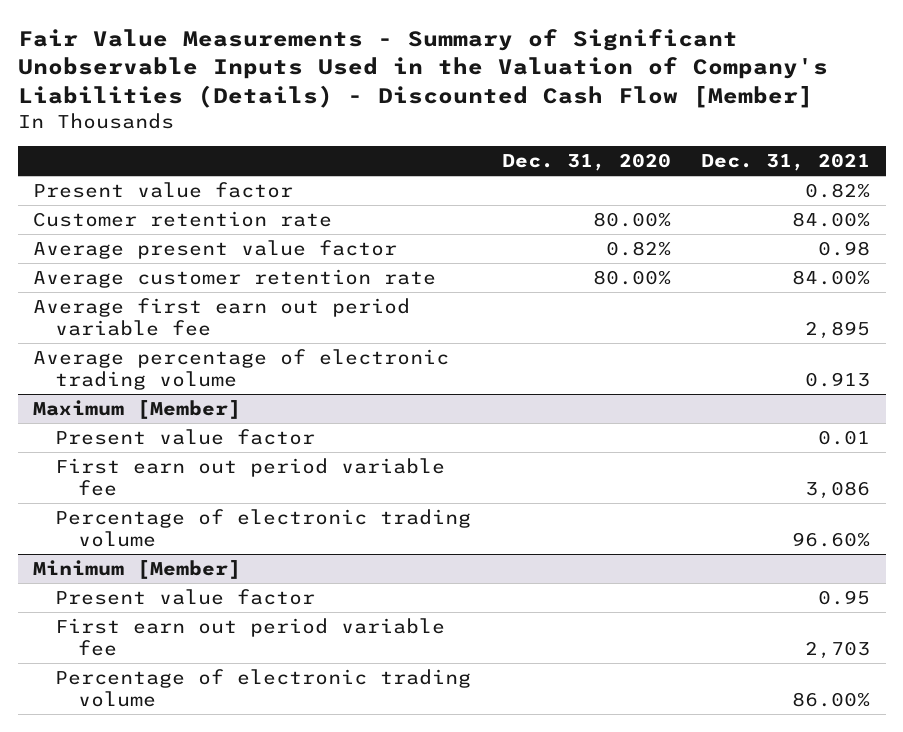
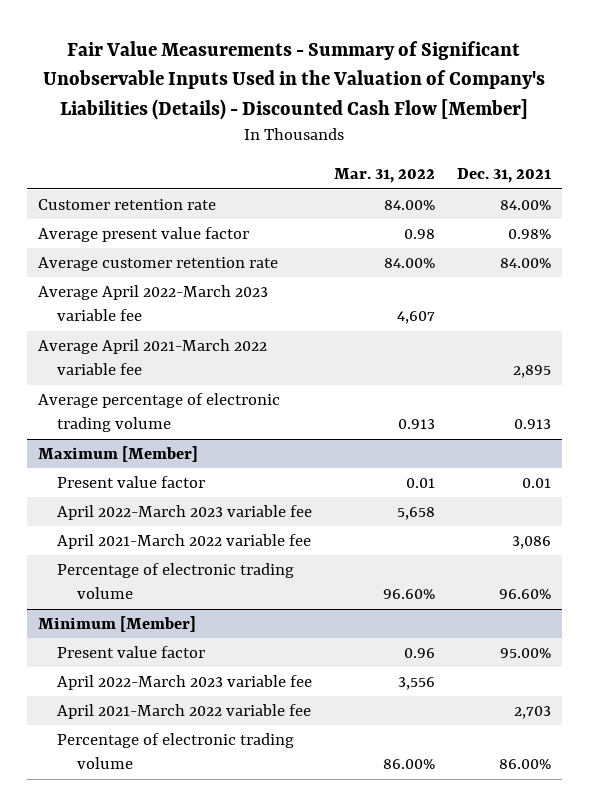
- | Dec. 31, 2020 | Dec. 31, 2021
+ | Mar. 31, 2022 | Dec. 31, 2021
- Present value factor | | 0.82%
- Average present value factor | 0.82% | 0.98
+ Average present value factor | 0.98 | 0.98%
- Average first earn out period variable fee | | 2,895
+ Average April 2022-March 2023 variable fee | 4,607 |
+ Average April 2021-March 2022 variable fee | | 2,895
@ Maximum [Member]
- First earn out period variable fee | | 3,086
+ April 2022-March 2023 variable fee | 5,658 |
+ April 2021-March 2022 variable fee | | 3,086
@ Minimum [Member]
- Present value factor | | 0.95
- First earn out period variable fee | | 2,703
+ Present value factor | 0.96 | 95.00%
+ April 2022-March 2023 variable fee | 3,556 |
+ April 2021-March 2022 variable fee | | 2,703

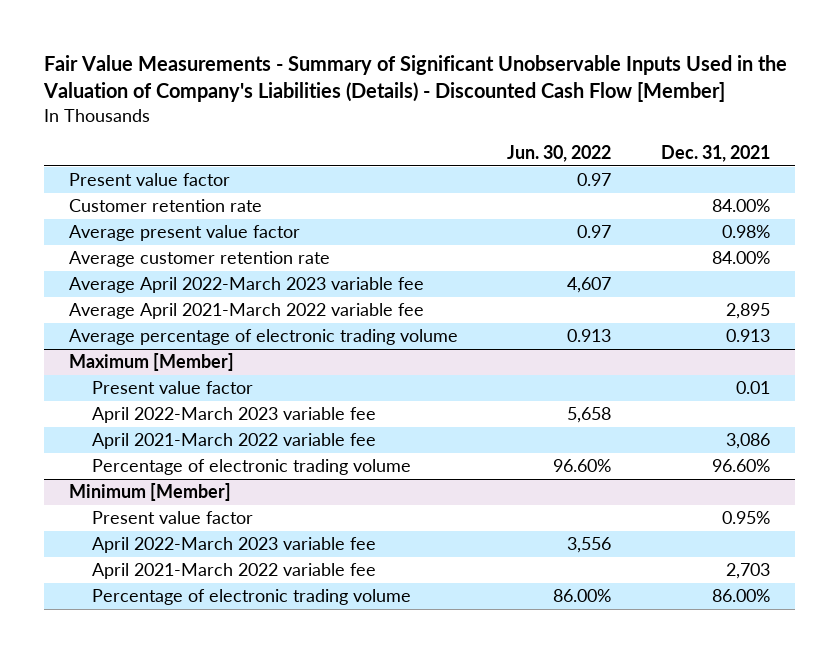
- | Mar. 31, 2022 | Dec. 31, 2021
+ | Jun. 30, 2022 | Dec. 31, 2021
+ Present value factor | 0.97 |
@ Minimum [Member]
- Present value factor | 0.96 | 95.00%
+ Present value factor | | 0.95%

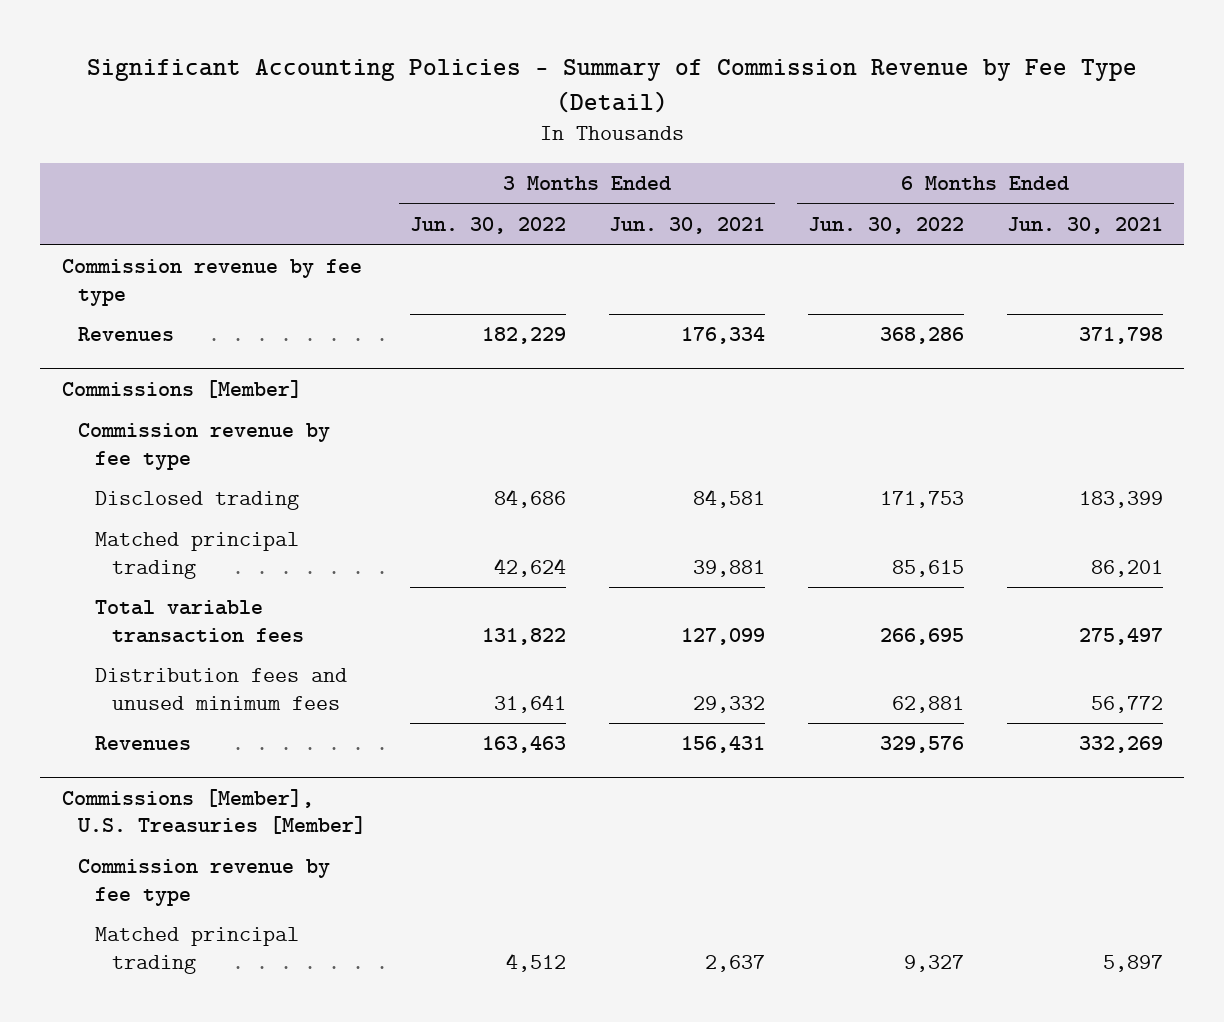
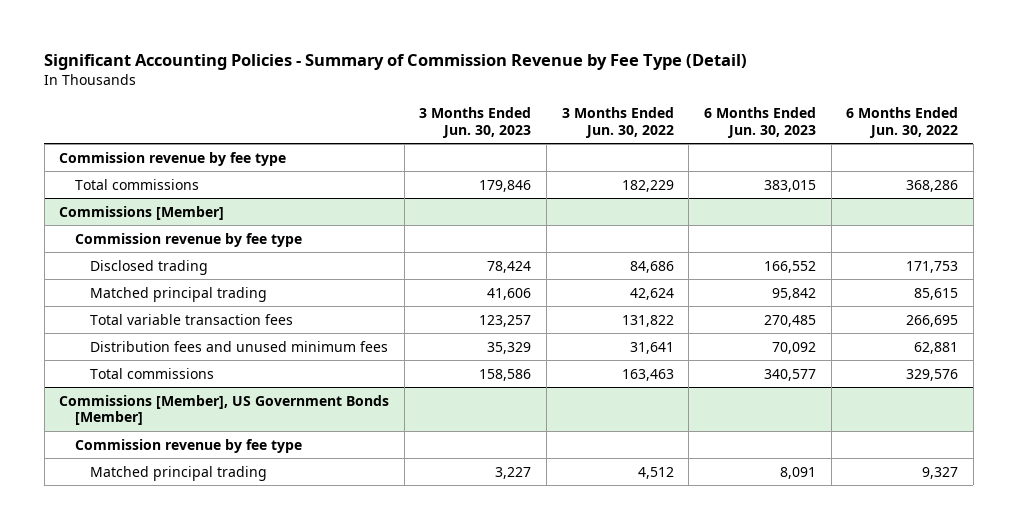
- | 3 Months Ended Jun. 30, 2022 | 3 Months Ended Jun. 30, 2021 | 6 Months Ended Jun. 30, 2022 | 6 Months Ended Jun. 30, 2021
+ | 3 Months Ended Jun. 30, 2023 | 3 Months Ended Jun. 30, 2022 | 6 Months Ended Jun. 30, 2023 | 6 Months Ended Jun. 30, 2022
- Revenues | 182,229 | 176,334 | 368,286 | 371,798
+ Total commissions | 179,846 | 182,229 | 383,015 | 368,286
@ Commissions [Member]
- Revenues | 163,463 | 156,431 | 329,576 | 332,269
- Commissions [Member], U.S. Treasuries [Member]
@ Commissions [Member]
+ Total commissions | 158,586 | 163,463 | 340,577 | 329,576
+ Commissions [Member], US Government Bonds [Member]

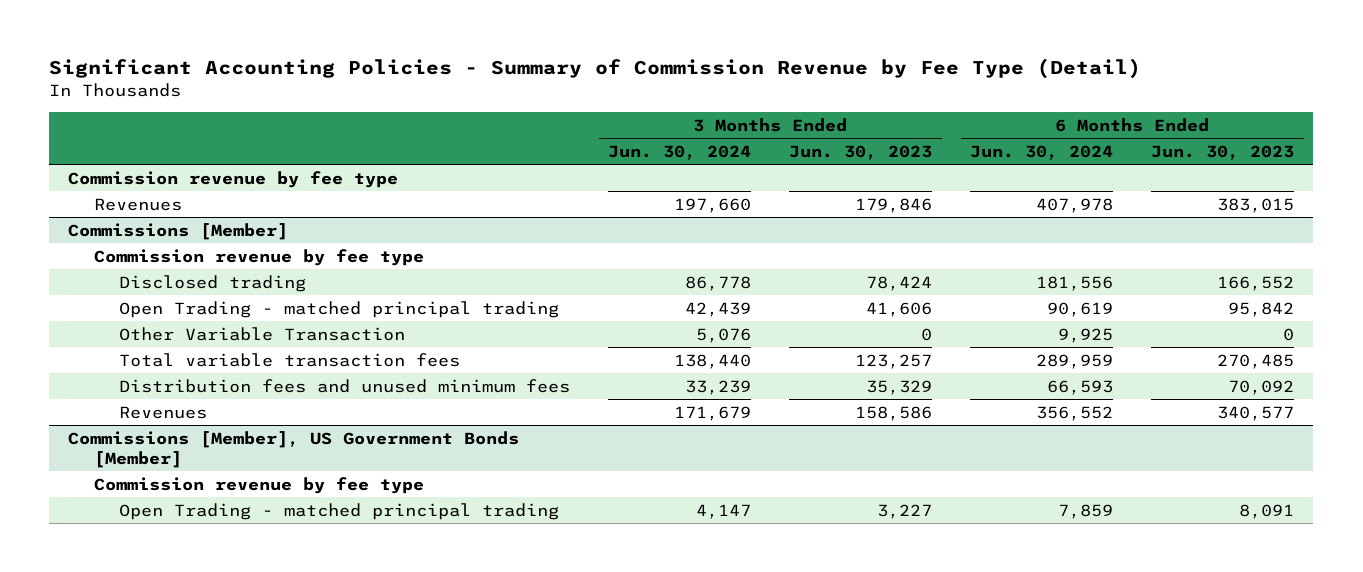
- | 3 Months Ended Jun. 30, 2023 | 3 Months Ended Jun. 30, 2022 | 6 Months Ended Jun. 30, 2023 | 6 Months Ended Jun. 30, 2022
+ | 3 Months Ended Jun. 30, 2024 | 3 Months Ended Jun. 30, 2023 | 6 Months Ended Jun. 30, 2024 | 6 Months Ended Jun. 30, 2023
- Total commissions | 179,846 | 182,229 | 383,015 | 368,286
+ Revenues | 197,660 | 179,846 | 407,978 | 383,015
@ Commissions [Member]
- Matched principal trading | 41,606 | 42,624 | 95,842 | 85,615
+ Open Trading - matched principal trading | 42,439 | 41,606 | 90,619 | 95,842
+ Other Variable Transaction | 5,076 | 0 | 9,925 | 0
- Total commissions | 158,586 | 163,463 | 340,577 | 329,576
+ Revenues | 171,679 | 158,586 | 356,552 | 340,577
@ Commissions [Member], US Government Bonds [Member]
- Matched principal trading | 3,227 | 4,512 | 8,091 | 9,327
+ Open Trading - matched principal trading | 4,147 | 3,227 | 7,859 | 8,091

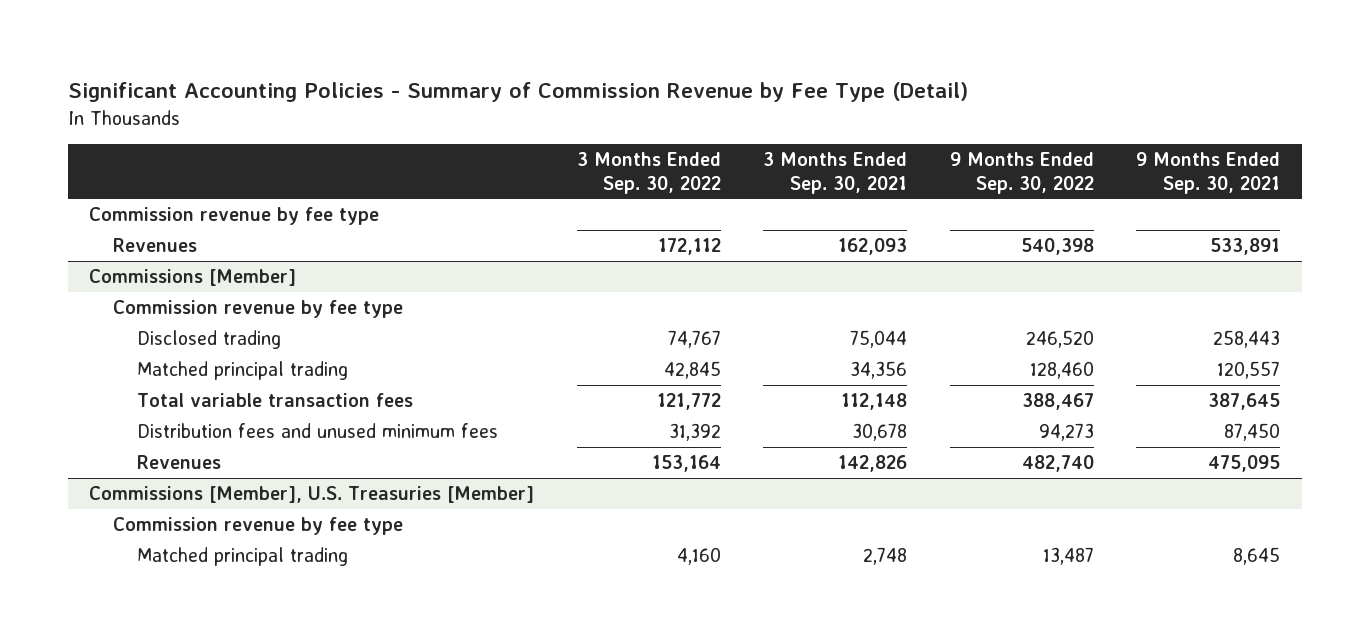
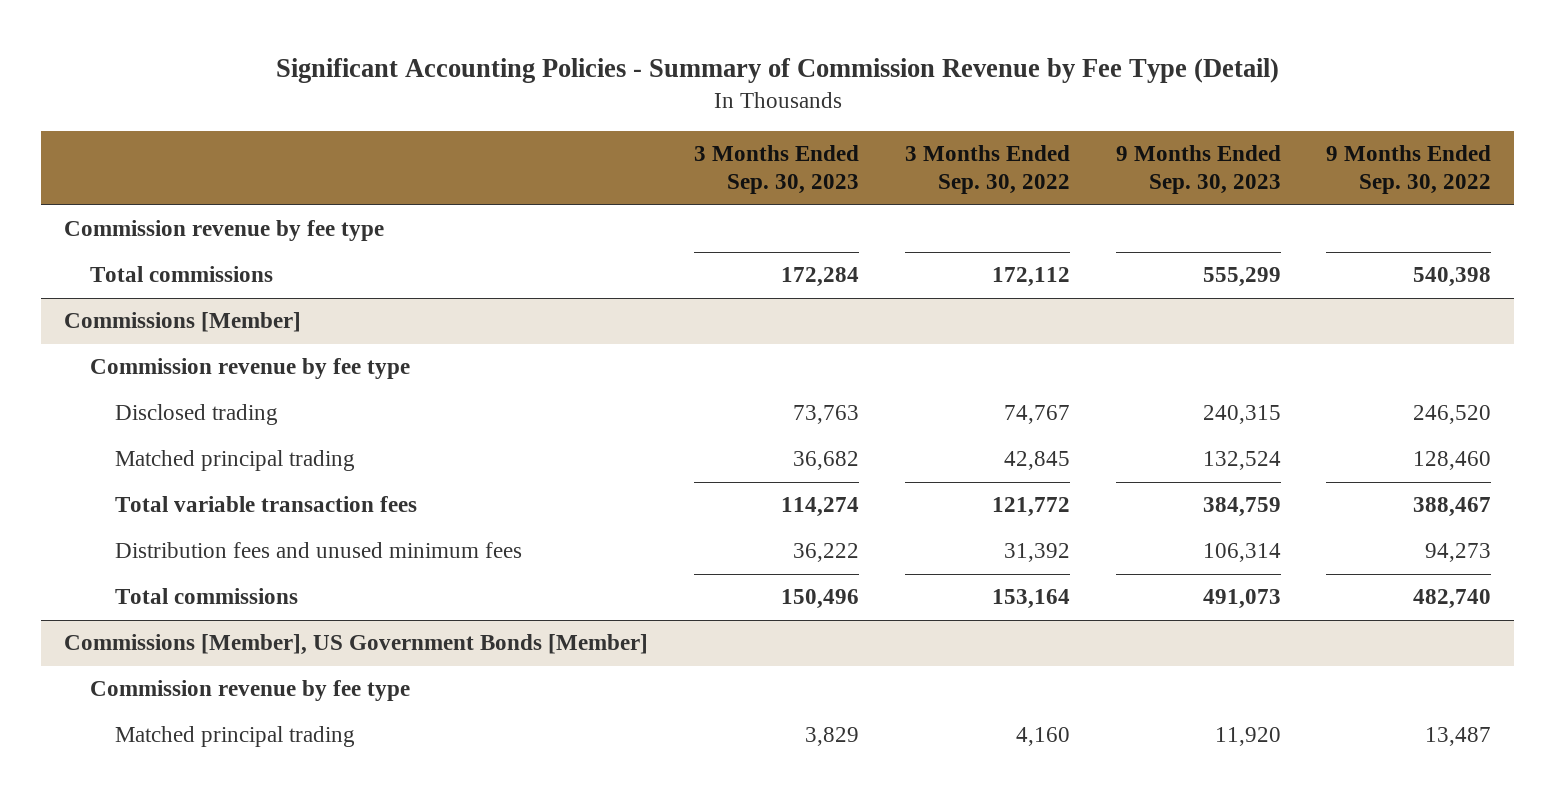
- | 3 Months Ended Sep. 30, 2022 | 3 Months Ended Sep. 30, 2021 | 9 Months Ended Sep. 30, 2022 | 9 Months Ended Sep. 30, 2021
+ | 3 Months Ended Sep. 30, 2023 | 3 Months Ended Sep. 30, 2022 | 9 Months Ended Sep. 30, 2023 | 9 Months Ended Sep. 30, 2022
- Revenues | 172,112 | 162,093 | 540,398 | 533,891
+ Total commissions | 172,284 | 172,112 | 555,299 | 540,398
@ Commissions [Member]
- Revenues | 153,164 | 142,826 | 482,740 | 475,095
- Commissions [Member], U.S. Treasuries [Member]
@ Commissions [Member]
+ Total commissions | 150,496 | 153,164 | 491,073 | 482,740
+ Commissions [Member], US Government Bonds [Member]

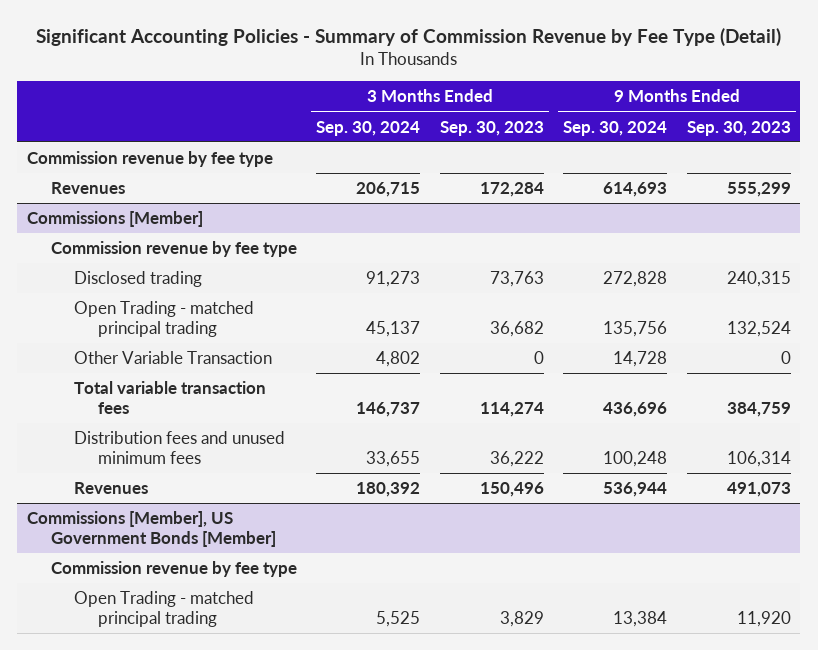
- | 3 Months Ended Sep. 30, 2023 | 3 Months Ended Sep. 30, 2022 | 9 Months Ended Sep. 30, 2023 | 9 Months Ended Sep. 30, 2022
+ | 3 Months Ended Sep. 30, 2024 | 3 Months Ended Sep. 30, 2023 | 9 Months Ended Sep. 30, 2024 | 9 Months Ended Sep. 30, 2023
- Total commissions | 172,284 | 172,112 | 555,299 | 540,398
+ Revenues | 206,715 | 172,284 | 614,693 | 555,299
@ Commissions [Member]
- Matched principal trading | 36,682 | 42,845 | 132,524 | 128,460
+ Open Trading - matched principal trading | 45,137 | 36,682 | 135,756 | 132,524
+ Other Variable Transaction | 4,802 | 0 | 14,728 | 0
- Total commissions | 150,496 | 153,164 | 491,073 | 482,740
+ Revenues | 180,392 | 150,496 | 536,944 | 491,073
@ Commissions [Member], US Government Bonds [Member]
- Matched principal trading | 3,829 | 4,160 | 11,920 | 13,487
+ Open Trading - matched principal trading | 5,525 | 3,829 | 13,384 | 11,920

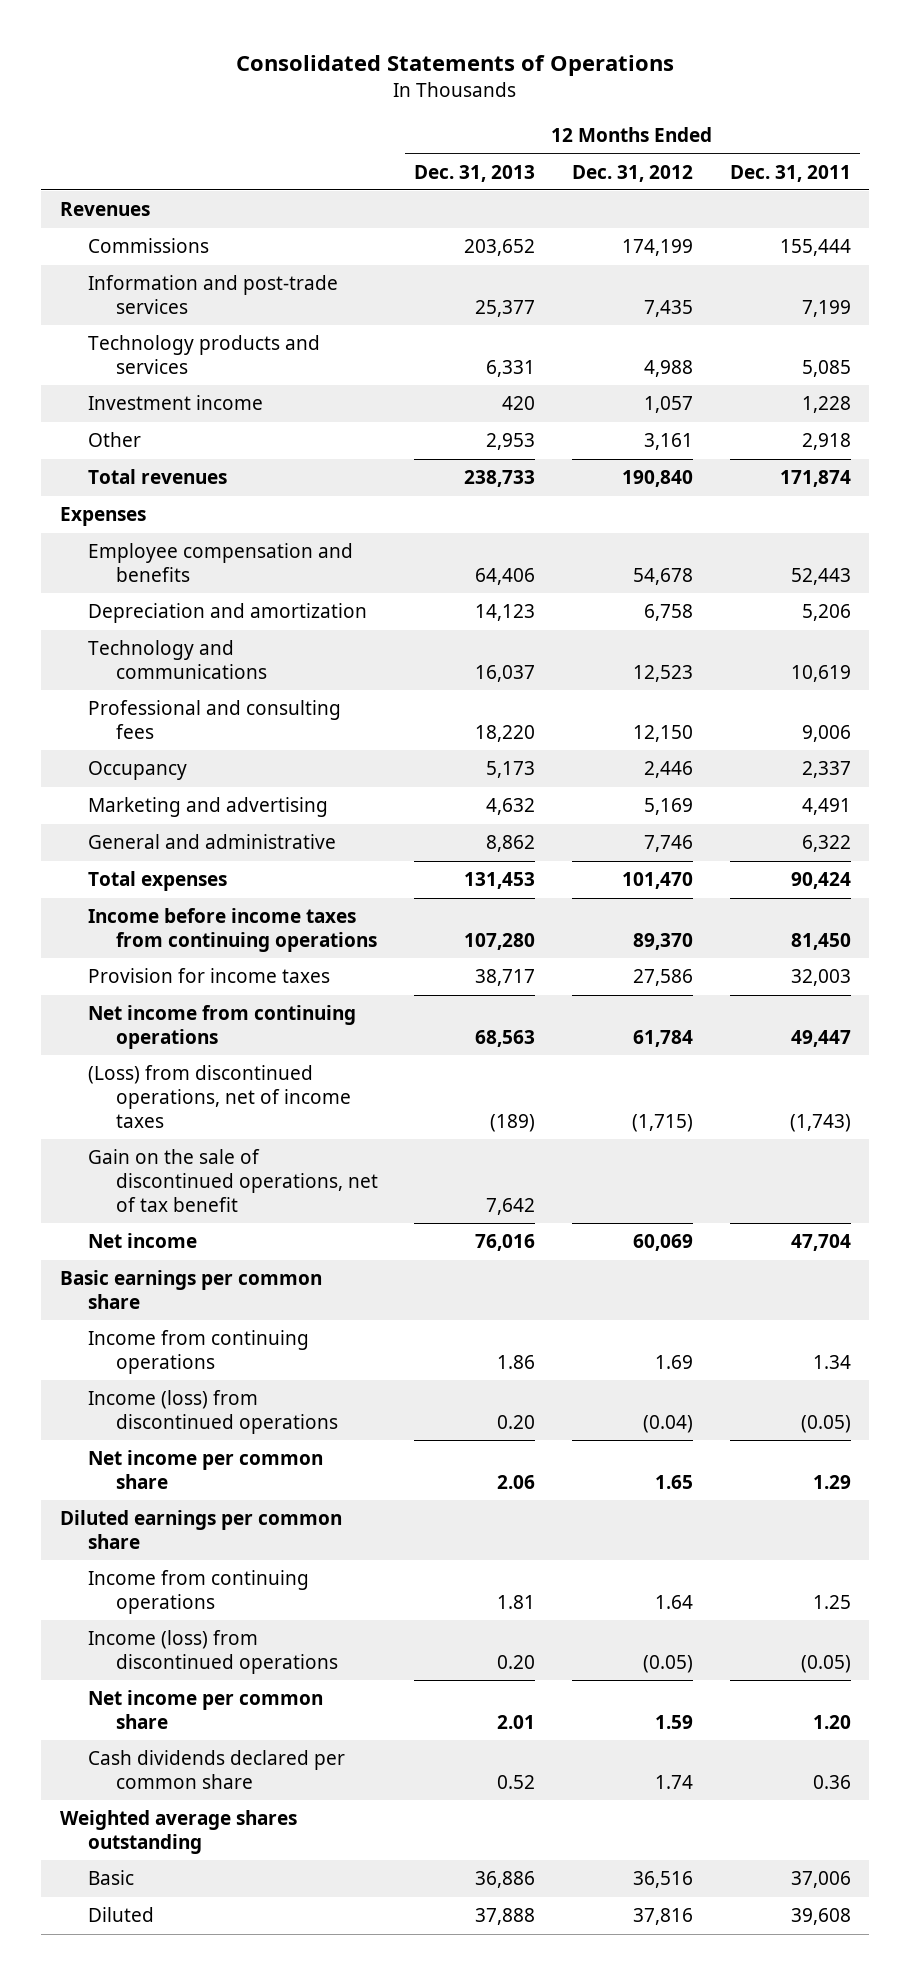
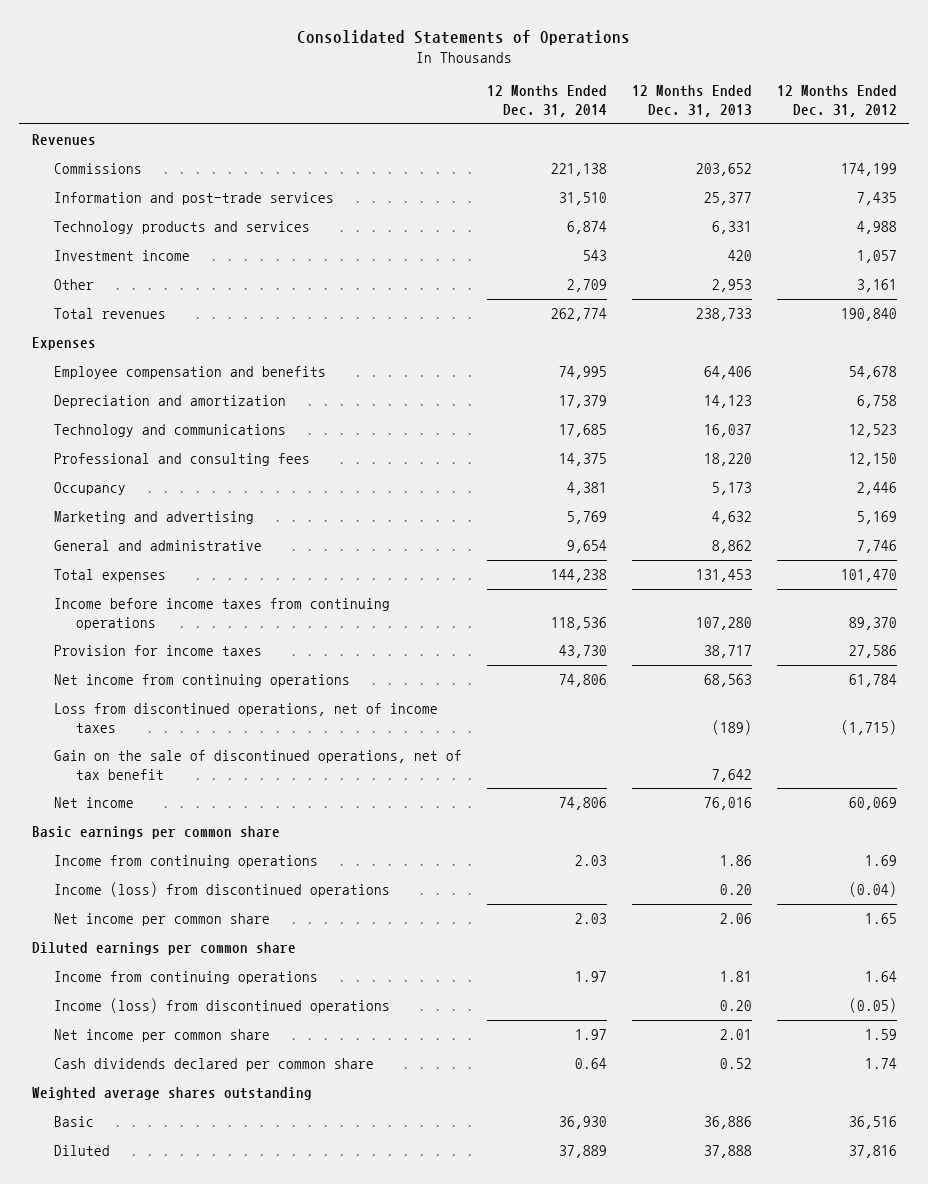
- | 12 Months Ended Dec. 31, 2013 | 12 Months Ended Dec. 31, 2012 | 12 Months Ended Dec. 31, 2011
+ | 12 Months Ended Dec. 31, 2014 | 12 Months Ended Dec. 31, 2013 | 12 Months Ended Dec. 31, 2012
- (Loss) from discontinued operations, net of income taxes | (189) | (1,715) | (1,743)
+ Loss from discontinued operations, net of income taxes | | (189) | (1,715)

